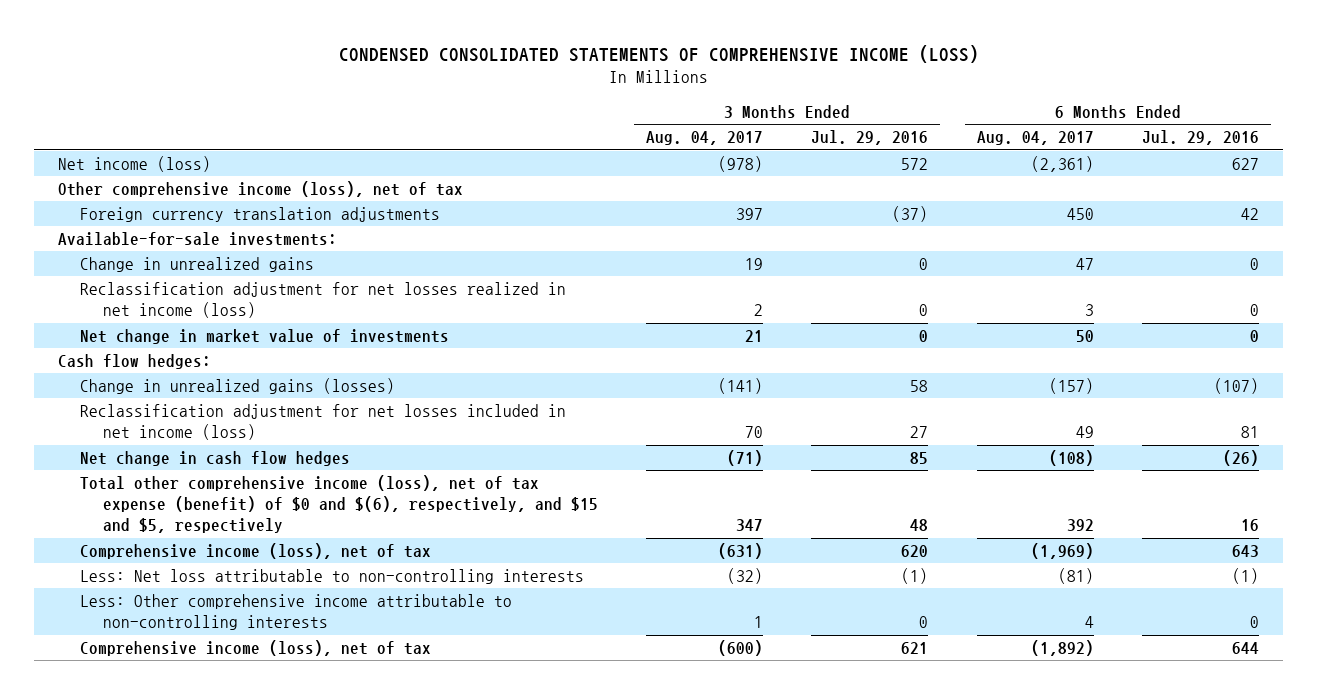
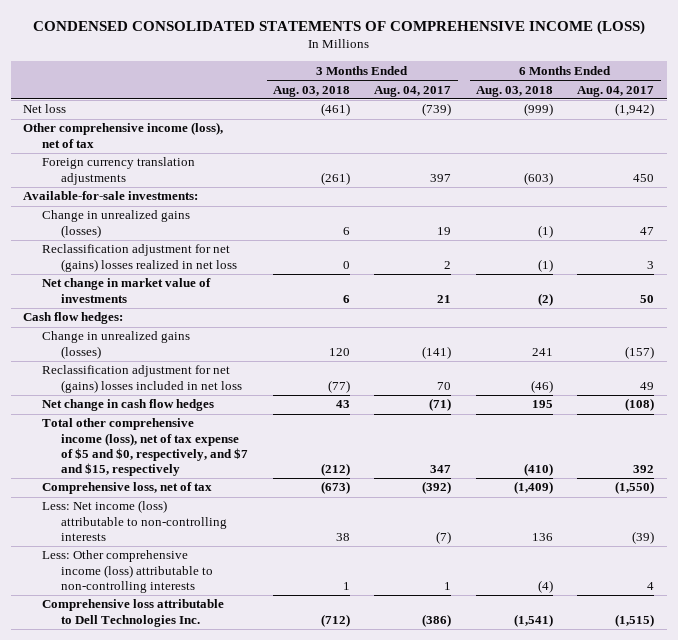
- | 3 Months Ended Aug. 04, 2017 | 3 Months Ended Jul. 29, 2016 | 6 Months Ended Aug. 04, 2017 | 6 Months Ended Jul. 29, 2016
+ | 3 Months Ended Aug. 03, 2018 | 3 Months Ended Aug. 04, 2017 | 6 Months Ended Aug. 03, 2018 | 6 Months Ended Aug. 04, 2017
- Net income (loss) | (978) | 572 | (2,361) | 627
+ Net loss | (461) | (739) | (999) | (1,942)
- Change in unrealized gains | 19 | 0 | 47 | 0
- Reclassification adjustment for net losses realized in net income (loss) | 2 | 0 | 3 | 0
+ Change in unrealized gains (losses) | 6 | 19 | (1) | 47
+ Reclassification adjustment for net (gains) losses realized in net loss | 0 | 2 | (1) | 3
- Reclassification adjustment for net losses included in net income (loss) | 70 | 27 | 49 | 81
+ Reclassification adjustment for net (gains) losses included in net loss | (77) | 70 | (46) | 49
- Total other comprehensive income (loss), net of tax expense (benefit) of $0 and $(6), respectively, and $15 and $5, respectively | 347 | 48 | 392 | 16
- Comprehensive income (loss), net of tax | (631) | 620 | (1,969) | 643
- Less: Net loss attributable to non-controlling interests | (32) | (1) | (81) | (1)
- Less: Other comprehensive income attributable to non-controlling interests | 1 | 0 | 4 | 0
- Comprehensive income (loss), net of tax | (600) | 621 | (1,892) | 644
+ Total other comprehensive income (loss), net of tax expense of $5 and $0, respectively, and $7 and $15, respectively | (212) | 347 | (410) | 392
+ Comprehensive loss, net of tax | (673) | (392) | (1,409) | (1,550)
+ Less: Net income (loss) attributable to non-controlling interests | 38 | (7) | 136 | (39)
+ Less: Other comprehensive income (loss) attributable to non-controlling interests | 1 | 1 | (4) | 4
+ Comprehensive loss attributable to Dell Technologies Inc. | (712) | (386) | (1,541) | (1,515)

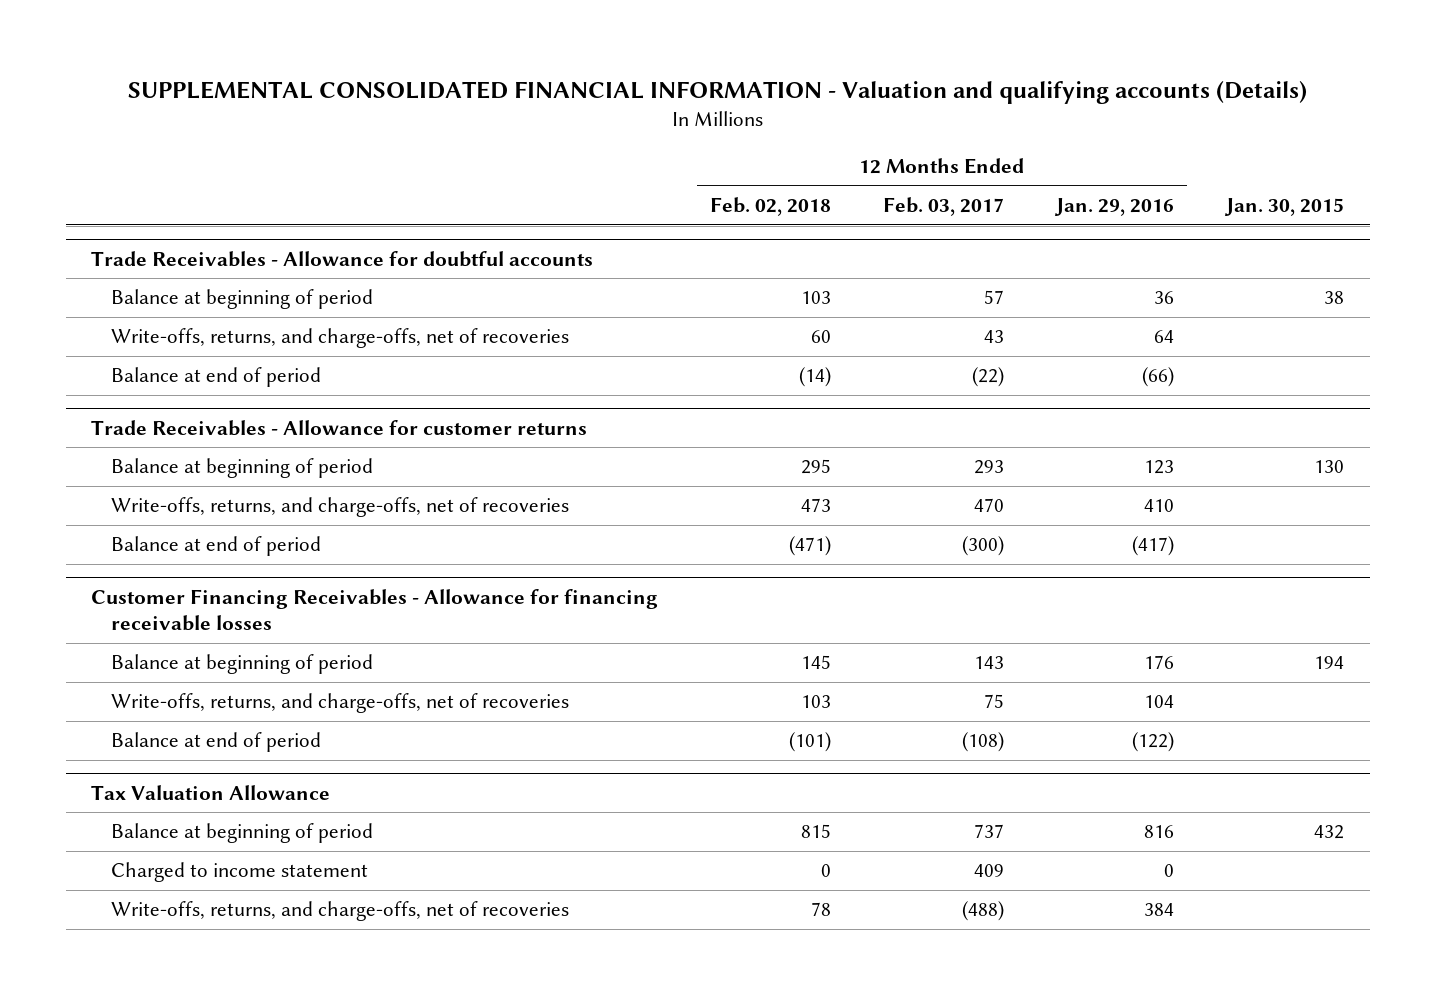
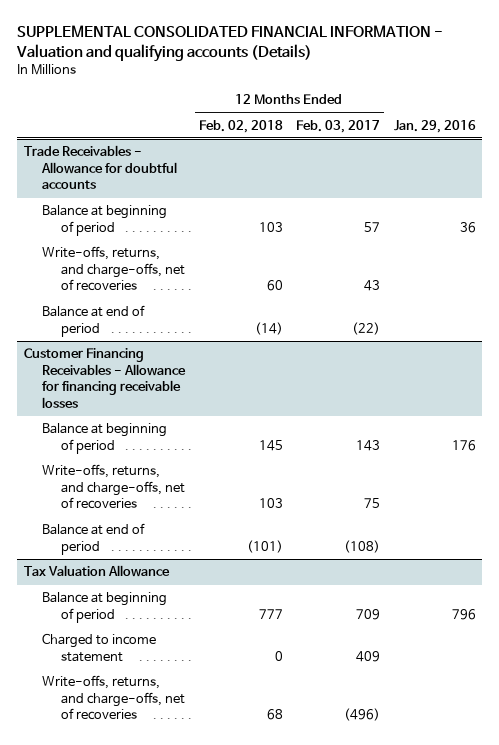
- | 12 Months Ended Feb. 02, 2018 | 12 Months Ended Feb. 03, 2017 | 12 Months Ended Jan. 29, 2016 | Jan. 30, 2015
+ | 12 Months Ended Feb. 02, 2018 | 12 Months Ended Feb. 03, 2017 | Jan. 29, 2016
- Trade Receivables - Allowance for customer returns
- Balance at beginning of period | 295 | 293 | 123 | 130
- Write-offs, returns, and charge-offs, net of recoveries | 473 | 470 | 410 |
- Balance at end of period | (471) | (300) | (417) |
@ Tax Valuation Allowance
- Balance at beginning of period | 815 | 737 | 816 | 432
+ Balance at beginning of period | 777 | 709 | 796
- Write-offs, returns, and charge-offs, net of recoveries | 78 | (488) | 384 |
+ Write-offs, returns, and charge-offs, net of recoveries | 68 | (496) |

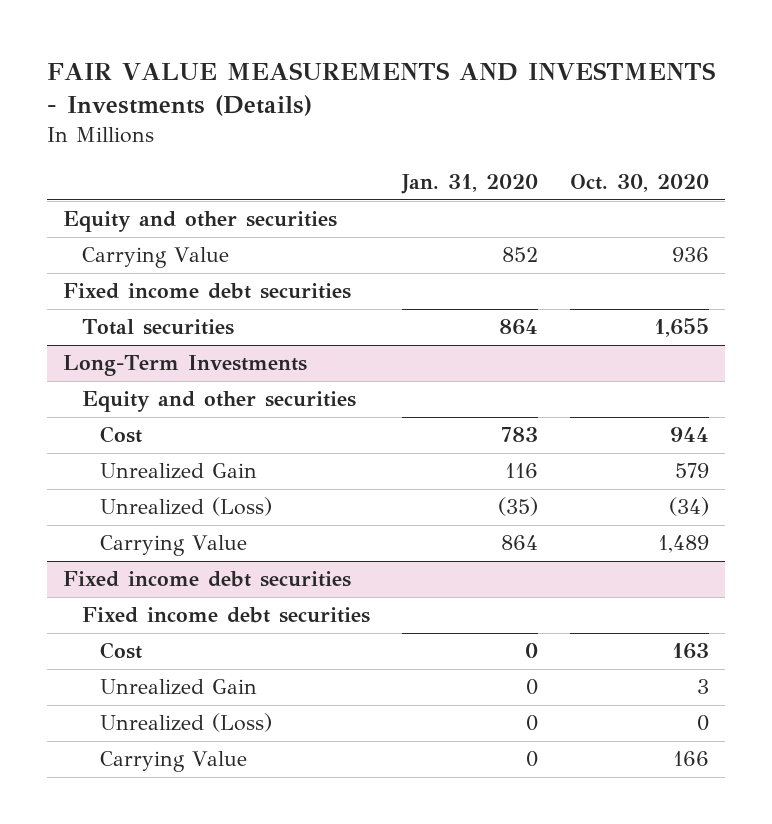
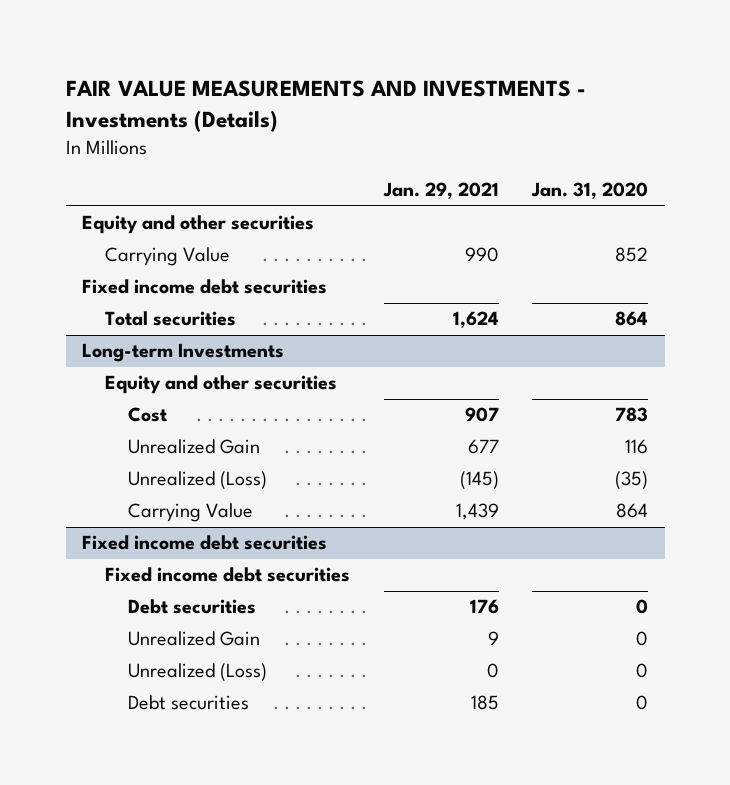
- | Jan. 31, 2020 | Oct. 30, 2020
+ | Jan. 29, 2021 | Jan. 31, 2020
- Long-Term Investments
+ Long-term Investments
@ Fixed income debt securities
- Cost | 0 | 163
+ Debt securities | 176 | 0
- Carrying Value | 0 | 166
+ Debt securities | 185 | 0

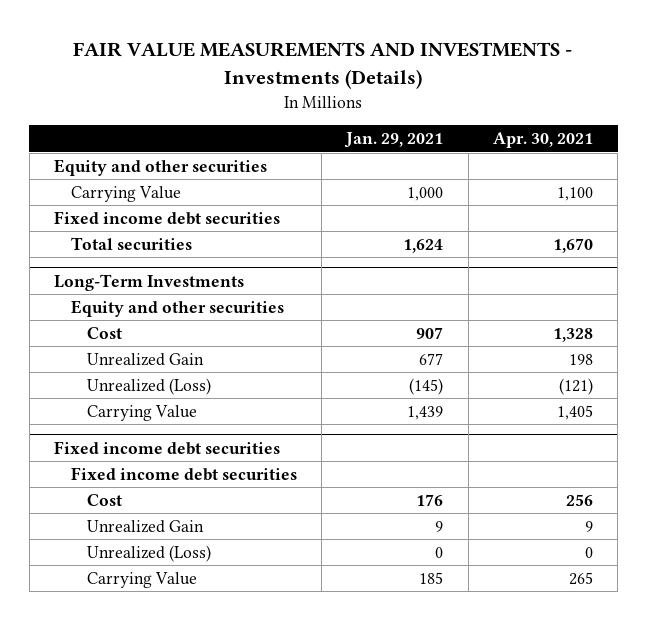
- | Jan. 29, 2021 | Jan. 31, 2020
+ | Jan. 29, 2021 | Apr. 30, 2021
- Carrying Value | 990 | 852
+ Carrying Value | 1,000 | 1,100
- Long-term Investments
+ Long-Term Investments
@ Fixed income debt securities
- Debt securities | 176 | 0
+ Cost | 176 | 256
- Debt securities | 185 | 0
+ Carrying Value | 185 | 265

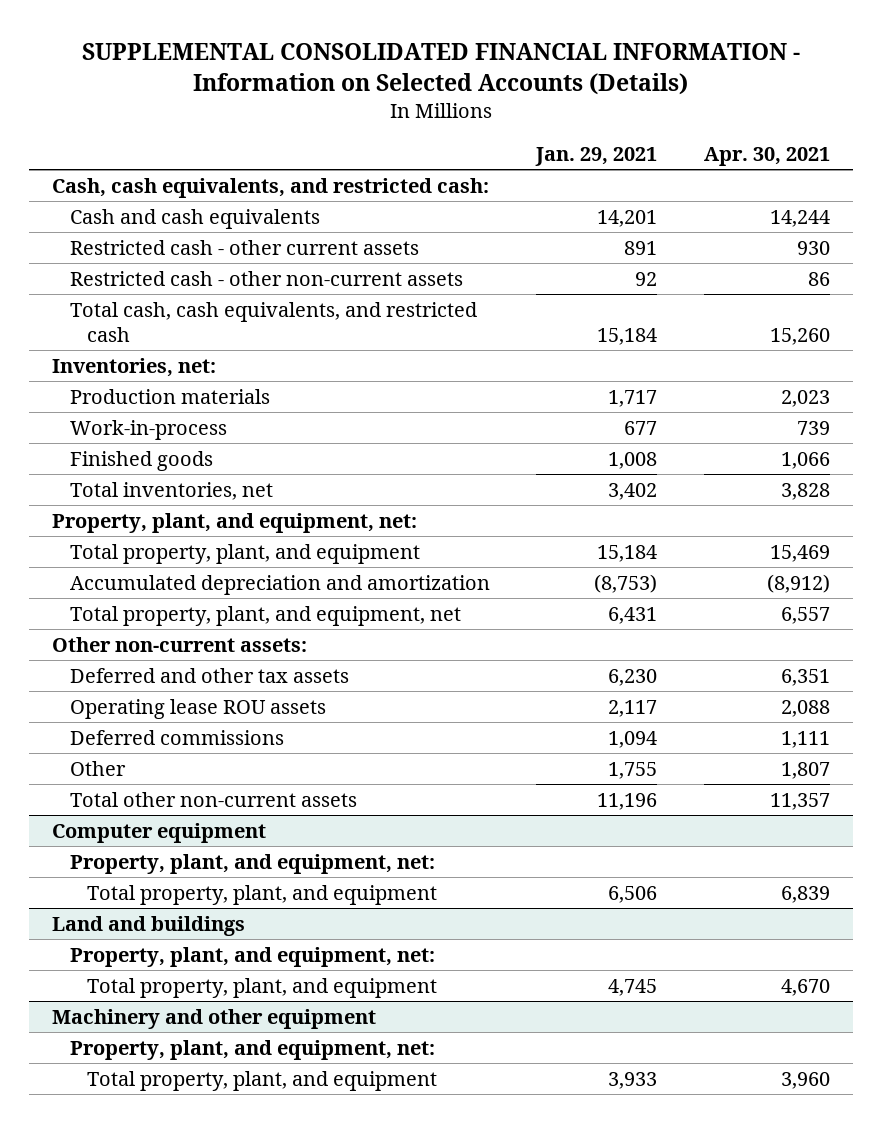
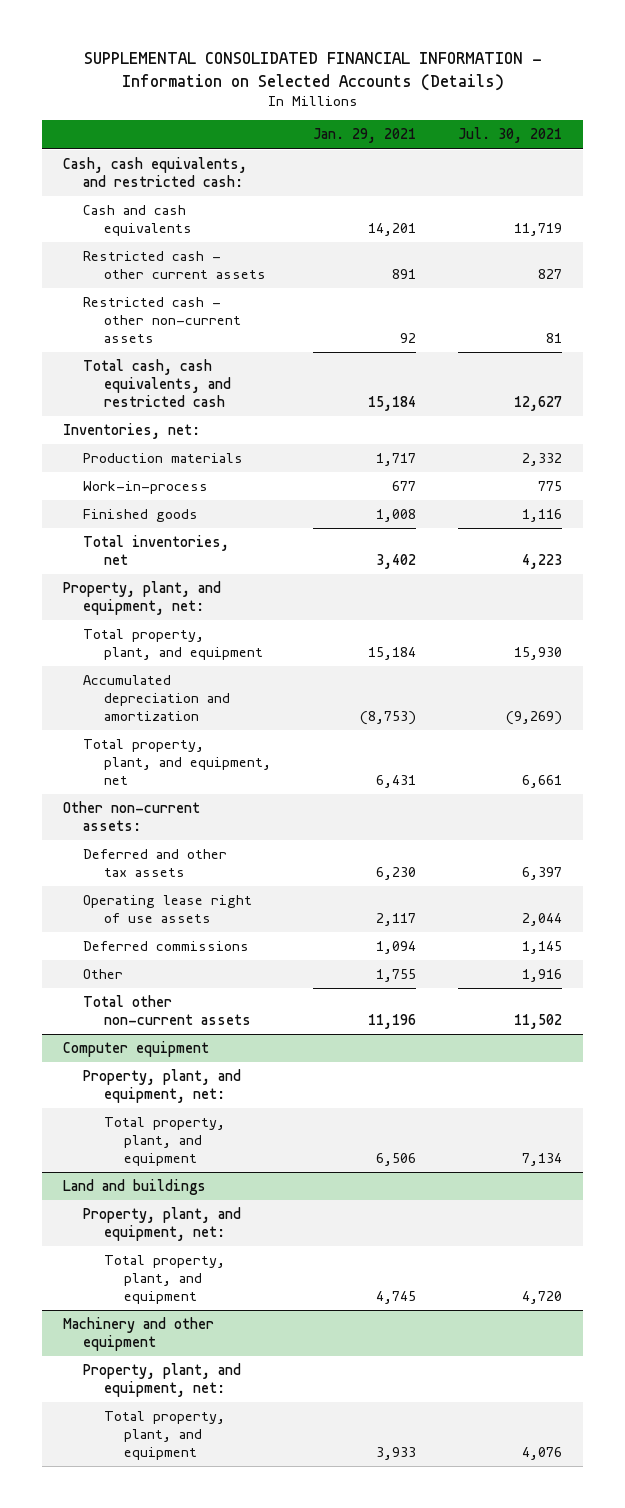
- | Jan. 29, 2021 | Apr. 30, 2021
+ | Jan. 29, 2021 | Jul. 30, 2021
- Operating lease ROU assets | 2,117 | 2,088
+ Operating lease right of use assets | 2,117 | 2,044

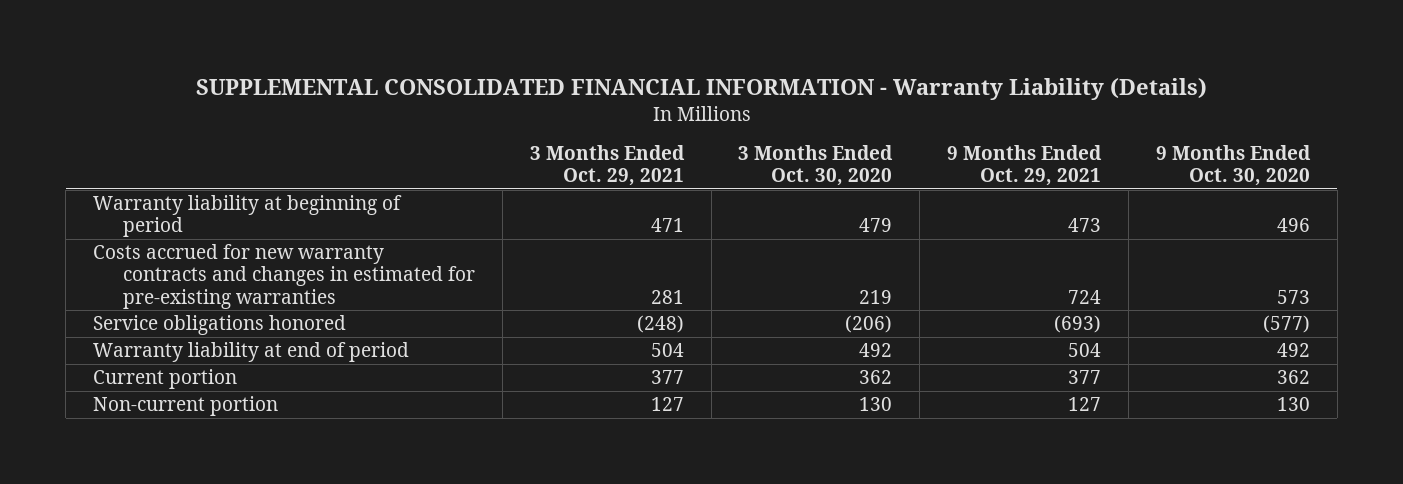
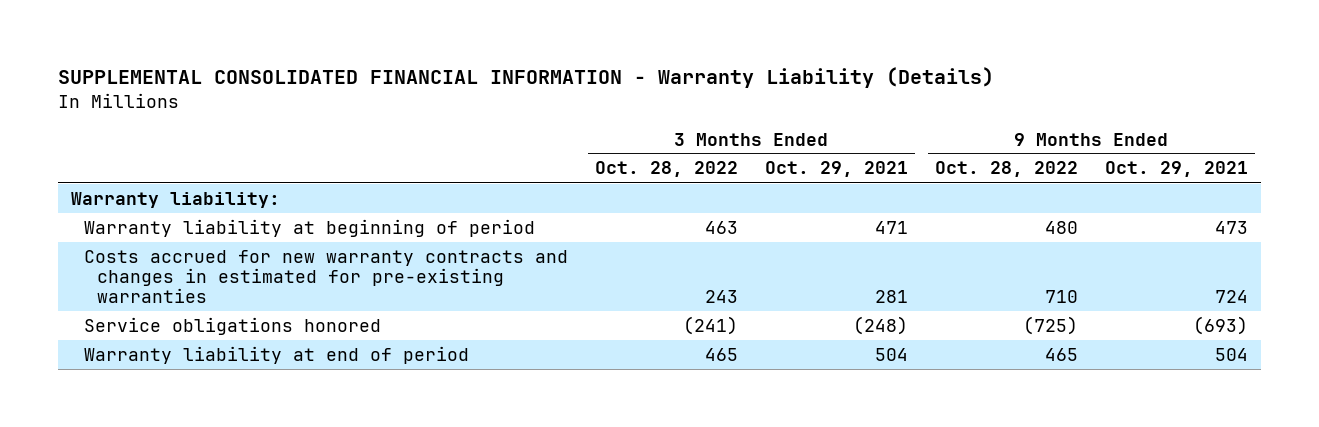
- | 3 Months Ended Oct. 29, 2021 | 3 Months Ended Oct. 30, 2020 | 9 Months Ended Oct. 29, 2021 | 9 Months Ended Oct. 30, 2020
+ | 3 Months Ended Oct. 28, 2022 | 3 Months Ended Oct. 29, 2021 | 9 Months Ended Oct. 28, 2022 | 9 Months Ended Oct. 29, 2021
+ Warranty liability:
- Current portion | 377 | 362 | 377 | 362
- Non-current portion | 127 | 130 | 127 | 130

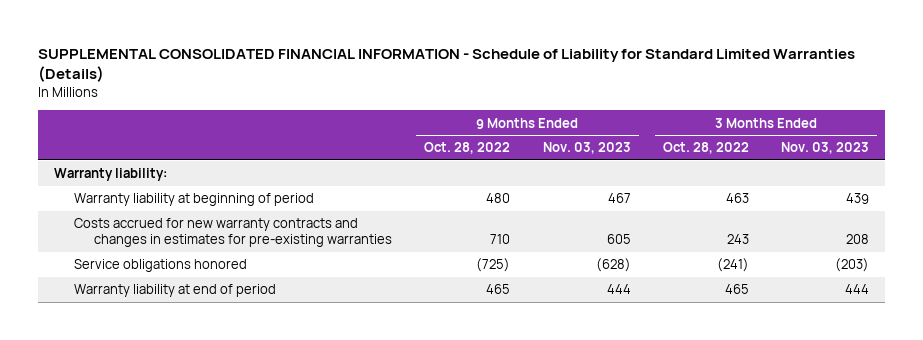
- SUPPLEMENTAL CONSOLIDATED FINANCIAL INFORMATION - Warranty Liability (Details)
+ SUPPLEMENTAL CONSOLIDATED FINANCIAL INFORMATION - Schedule of Liability for Standard Limited Warranties (Details)
- | 3 Months Ended Oct. 28, 2022 | 3 Months Ended Oct. 29, 2021 | 9 Months Ended Oct. 28, 2022 | 9 Months Ended Oct. 29, 2021
+ | 9 Months Ended Oct. 28, 2022 | 9 Months Ended Nov. 03, 2023 | 3 Months Ended Oct. 28, 2022 | 3 Months Ended Nov. 03, 2023
- Costs accrued for new warranty contracts and changes in estimated for pre-existing warranties | 243 | 281 | 710 | 724
+ Costs accrued for new warranty contracts and changes in estimates for pre-existing warranties | 710 | 605 | 243 | 208

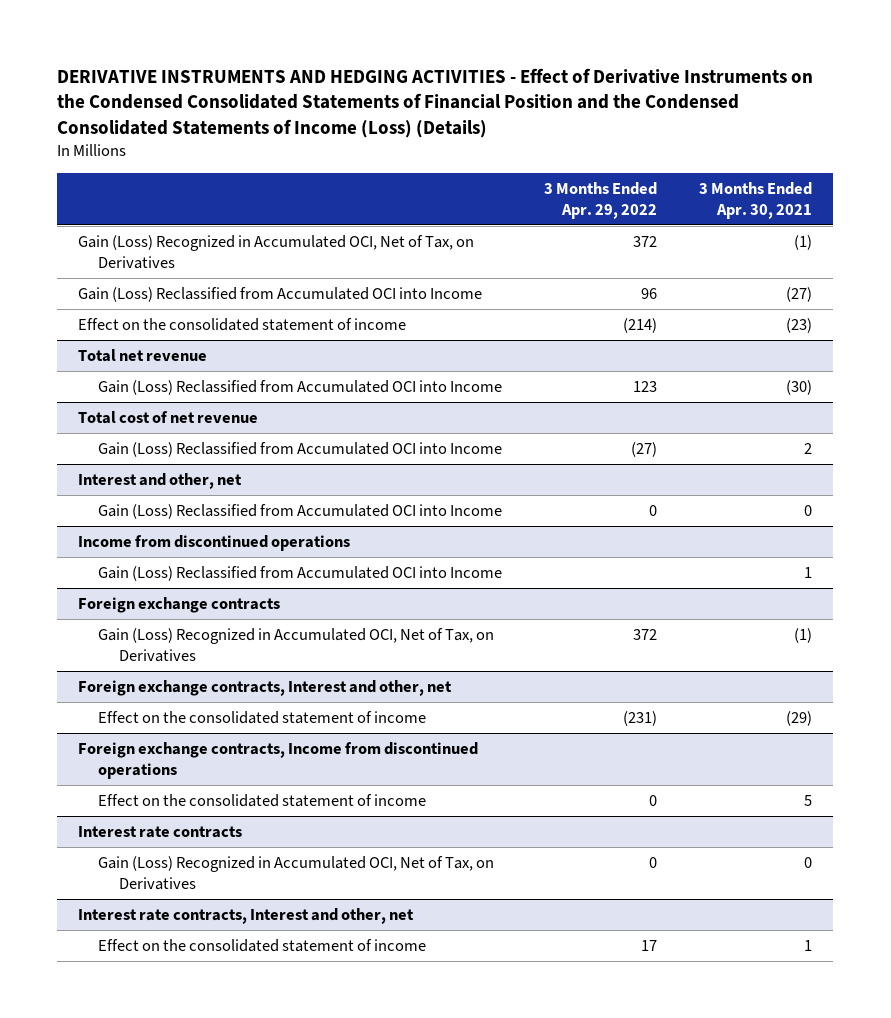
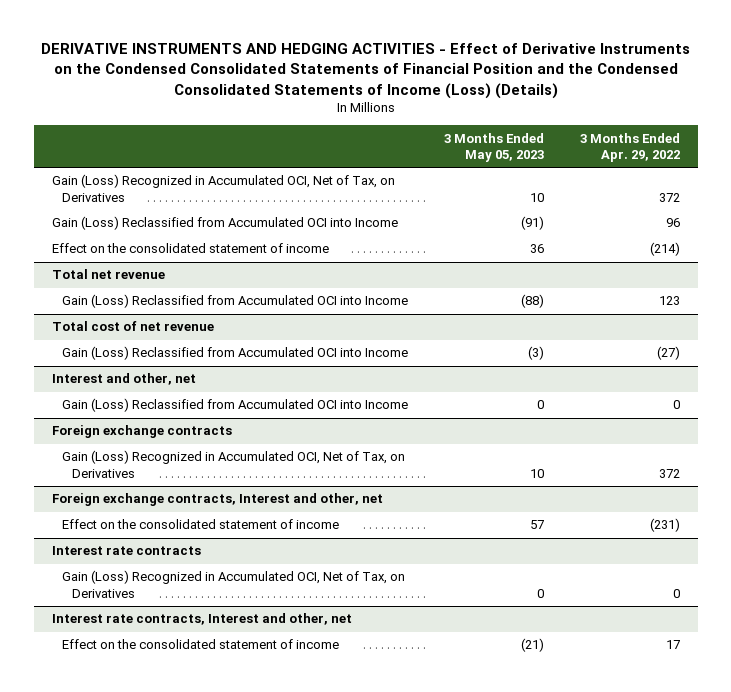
- | 3 Months Ended Apr. 29, 2022 | 3 Months Ended Apr. 30, 2021
+ | 3 Months Ended May 05, 2023 | 3 Months Ended Apr. 29, 2022
- Income from discontinued operations
- Gain (Loss) Reclassified from Accumulated OCI into Income | | 1
- Foreign exchange contracts, Income from discontinued operations
- Effect on the consolidated statement of income | 0 | 5

